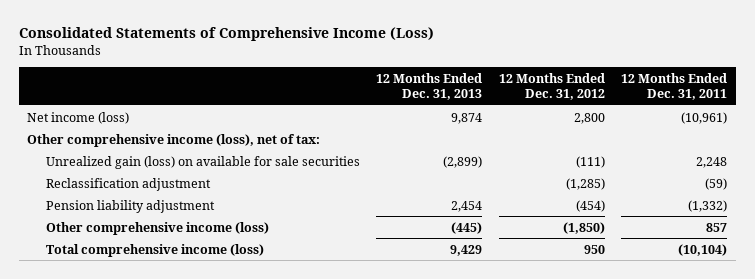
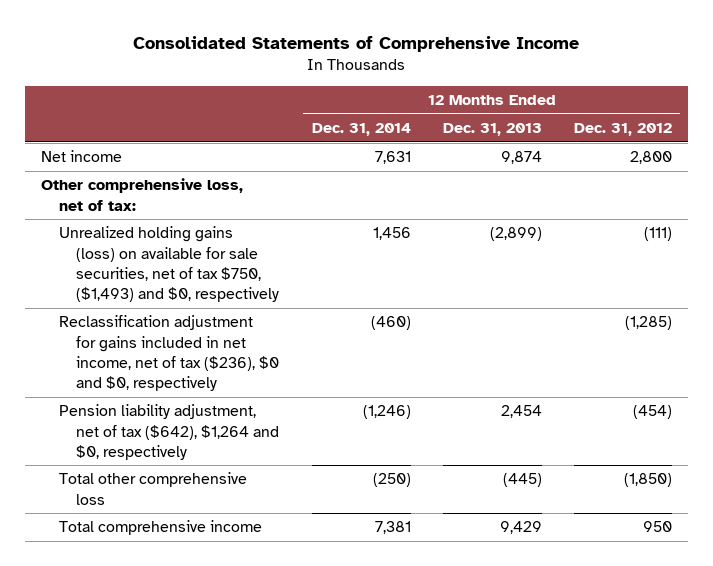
- Consolidated Statements of Comprehensive Income (Loss)
+ Consolidated Statements of Comprehensive Income
- | 12 Months Ended Dec. 31, 2013 | 12 Months Ended Dec. 31, 2012 | 12 Months Ended Dec. 31, 2011
+ | 12 Months Ended Dec. 31, 2014 | 12 Months Ended Dec. 31, 2013 | 12 Months Ended Dec. 31, 2012
- Net income (loss) | 9,874 | 2,800 | (10,961)
- Other comprehensive income (loss), net of tax:
- Unrealized gain (loss) on available for sale securities | (2,899) | (111) | 2,248
- Reclassification adjustment | | (1,285) | (59)
- Pension liability adjustment | 2,454 | (454) | (1,332)
- Other comprehensive income (loss) | (445) | (1,850) | 857
- Total comprehensive income (loss) | 9,429 | 950 | (10,104)
+ Net income | 7,631 | 9,874 | 2,800
+ Other comprehensive loss, net of tax:
+ Unrealized holding gains (loss) on available for sale securities, net of tax $750, ($1,493) and $0, respectively | 1,456 | (2,899) | (111)
+ Reclassification adjustment for gains included in net income, net of tax ($236), $0 and $0, respectively | (460) | | (1,285)
+ Pension liability adjustment, net of tax ($642), $1,264 and $0, respectively | (1,246) | 2,454 | (454)
+ Total other comprehensive loss | (250) | (445) | (1,850)
+ Total comprehensive income | 7,381 | 9,429 | 950

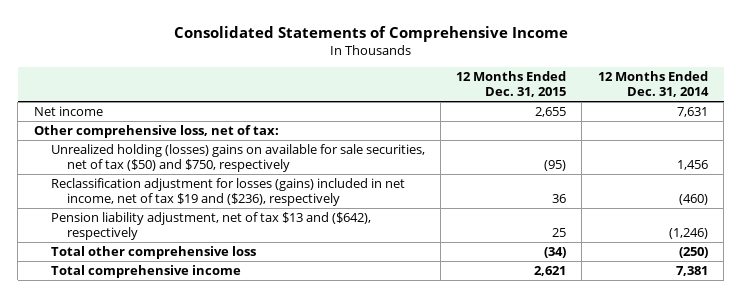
- | 12 Months Ended Dec. 31, 2014 | 12 Months Ended Dec. 31, 2013 | 12 Months Ended Dec. 31, 2012
+ | 12 Months Ended Dec. 31, 2015 | 12 Months Ended Dec. 31, 2014
- Unrealized holding gains (loss) on available for sale securities, net of tax $750, ($1,493) and $0, respectively | 1,456 | (2,899) | (111)
- Reclassification adjustment for gains included in net income, net of tax ($236), $0 and $0, respectively | (460) | | (1,285)
- Pension liability adjustment, net of tax ($642), $1,264 and $0, respectively | (1,246) | 2,454 | (454)
+ Unrealized holding (losses) gains on available for sale securities, net of tax ($50) and $750, respectively | (95) | 1,456
+ Reclassification adjustment for losses (gains) included in net income, net of tax $19 and ($236), respectively | 36 | (460)
+ Pension liability adjustment, net of tax $13 and ($642), respectively | 25 | (1,246)

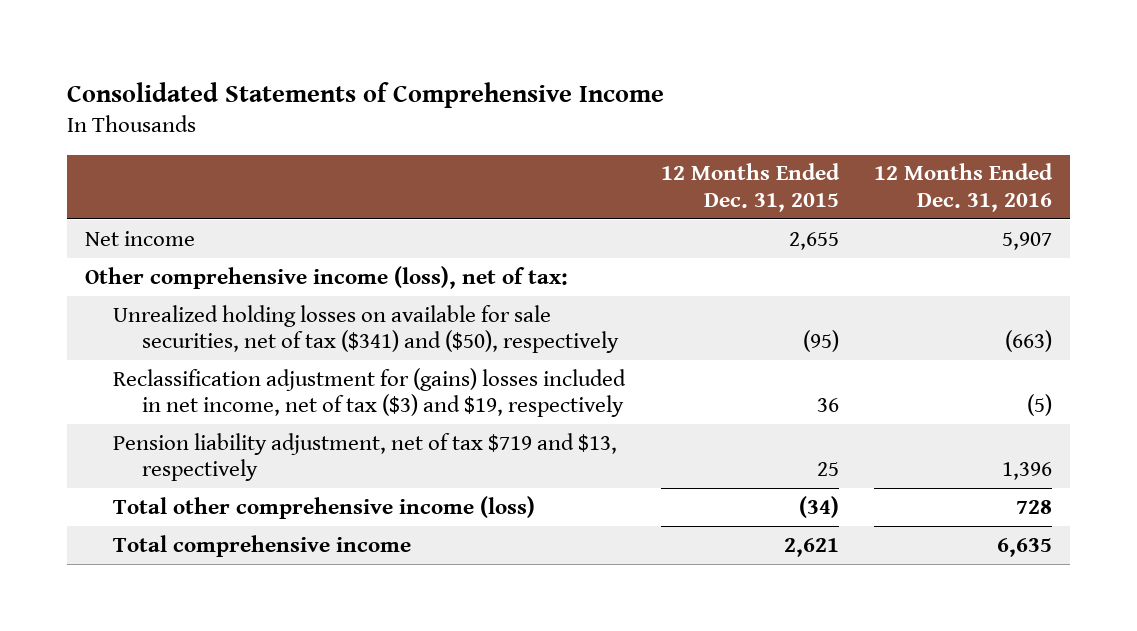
- | 12 Months Ended Dec. 31, 2015 | 12 Months Ended Dec. 31, 2014
+ | 12 Months Ended Dec. 31, 2015 | 12 Months Ended Dec. 31, 2016
- Other comprehensive loss, net of tax:
- Unrealized holding (losses) gains on available for sale securities, net of tax ($50) and $750, respectively | (95) | 1,456
- Reclassification adjustment for losses (gains) included in net income, net of tax $19 and ($236), respectively | 36 | (460)
- Pension liability adjustment, net of tax $13 and ($642), respectively | 25 | (1,246)
- Total other comprehensive loss | (34) | (250)
+ Other comprehensive income (loss), net of tax:
+ Unrealized holding losses on available for sale securities, net of tax ($341) and ($50), respectively | (95) | (663)
+ Reclassification adjustment for (gains) losses included in net income, net of tax ($3) and $19, respectively | 36 | (5)
+ Pension liability adjustment, net of tax $719 and $13, respectively | 25 | 1,396
+ Total other comprehensive income (loss) | (34) | 728

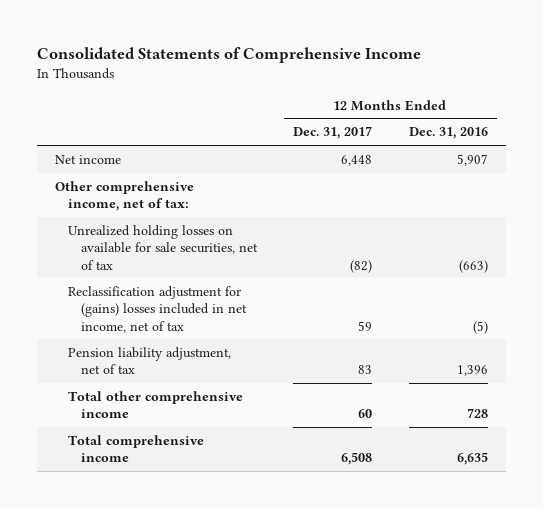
- | 12 Months Ended Dec. 31, 2015 | 12 Months Ended Dec. 31, 2016
+ | 12 Months Ended Dec. 31, 2017 | 12 Months Ended Dec. 31, 2016
- Other comprehensive income (loss), net of tax:
- Unrealized holding losses on available for sale securities, net of tax ($341) and ($50), respectively | (95) | (663)
- Reclassification adjustment for (gains) losses included in net income, net of tax ($3) and $19, respectively | 36 | (5)
- Pension liability adjustment, net of tax $719 and $13, respectively | 25 | 1,396
- Total other comprehensive income (loss) | (34) | 728
+ Other comprehensive income, net of tax:
+ Unrealized holding losses on available for sale securities, net of tax | (82) | (663)
+ Reclassification adjustment for (gains) losses included in net income, net of tax | 59 | (5)
+ Pension liability adjustment, net of tax | 83 | 1,396
+ Total other comprehensive income | 60 | 728

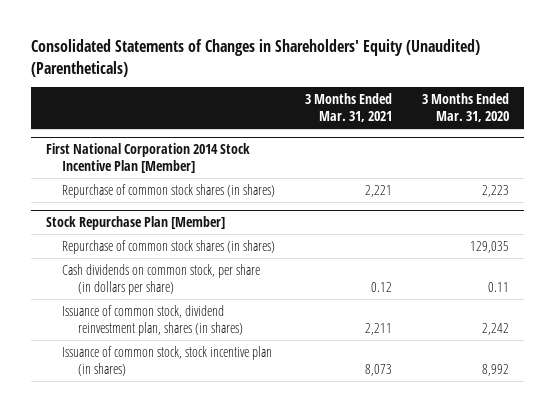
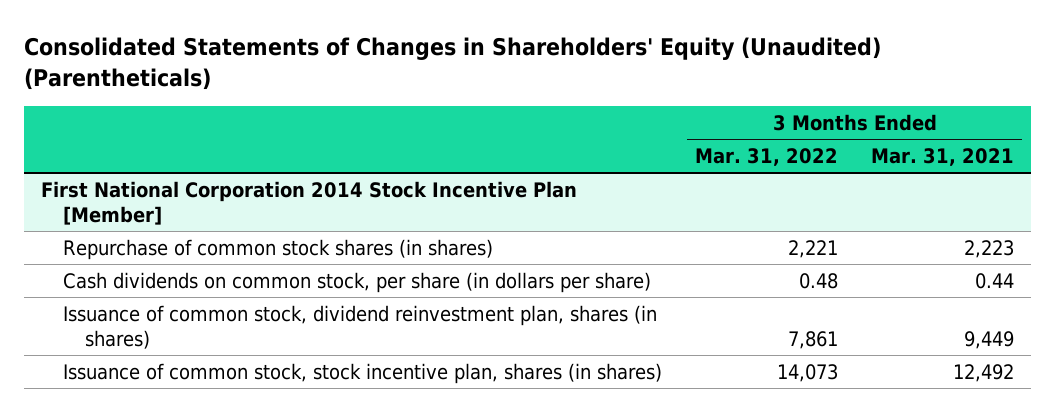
- | 3 Months Ended Mar. 31, 2021 | 3 Months Ended Mar. 31, 2020
+ | 3 Months Ended Mar. 31, 2022 | 3 Months Ended Mar. 31, 2021
@ First National Corporation 2014 Stock Incentive Plan [Member]
- Repurchase of common stock shares (in shares) | 2,221 | 2,223
- Stock Repurchase Plan [Member]
- Repurchase of common stock shares (in shares) | | 129,035
- Cash dividends on common stock, per share (in dollars per share) | 0.12 | 0.11
- Issuance of common stock, dividend reinvestment plan, shares (in shares) | 2,211 | 2,242
- Issuance of common stock, stock incentive plan (in shares) | 8,073 | 8,992
@ First National Corporation 2014 Stock Incentive Plan [Member]
+ Repurchase of common stock shares (in shares) | 2,221 | 2,223
+ Cash dividends on common stock, per share (in dollars per share) | 0.48 | 0.44
+ Issuance of common stock, dividend reinvestment plan, shares (in shares) | 7,861 | 9,449
+ Issuance of common stock, stock incentive plan, shares (in shares) | 14,073 | 12,492

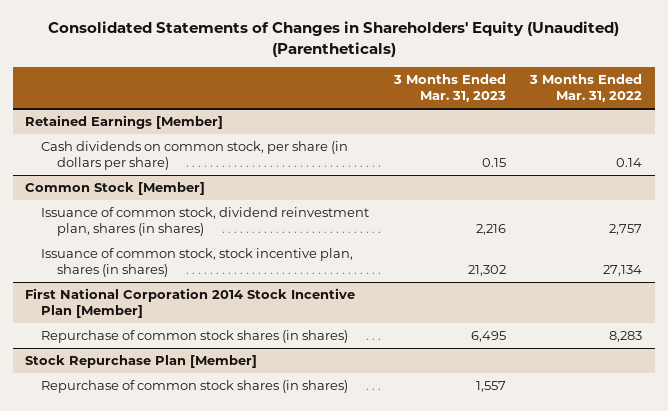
- | 3 Months Ended Mar. 31, 2022 | 3 Months Ended Mar. 31, 2021
+ | 3 Months Ended Mar. 31, 2023 | 3 Months Ended Mar. 31, 2022
+ Retained Earnings [Member]
+ Cash dividends on common stock, per share (in dollars per share) | 0.15 | 0.14
+ Common Stock [Member]
+ Issuance of common stock, dividend reinvestment plan, shares (in shares) | 2,216 | 2,757
+ Issuance of common stock, stock incentive plan, shares (in shares) | 21,302 | 27,134
@ First National Corporation 2014 Stock Incentive Plan [Member]
- Repurchase of common stock shares (in shares) | 2,221 | 2,223
- Cash dividends on common stock, per share (in dollars per share) | 0.48 | 0.44
- Issuance of common stock, dividend reinvestment plan, shares (in shares) | 7,861 | 9,449
- Issuance of common stock, stock incentive plan, shares (in shares) | 14,073 | 12,492
+ Repurchase of common stock shares (in shares) | 6,495 | 8,283
+ Stock Repurchase Plan [Member]
+ Repurchase of common stock shares (in shares) | 1,557 |

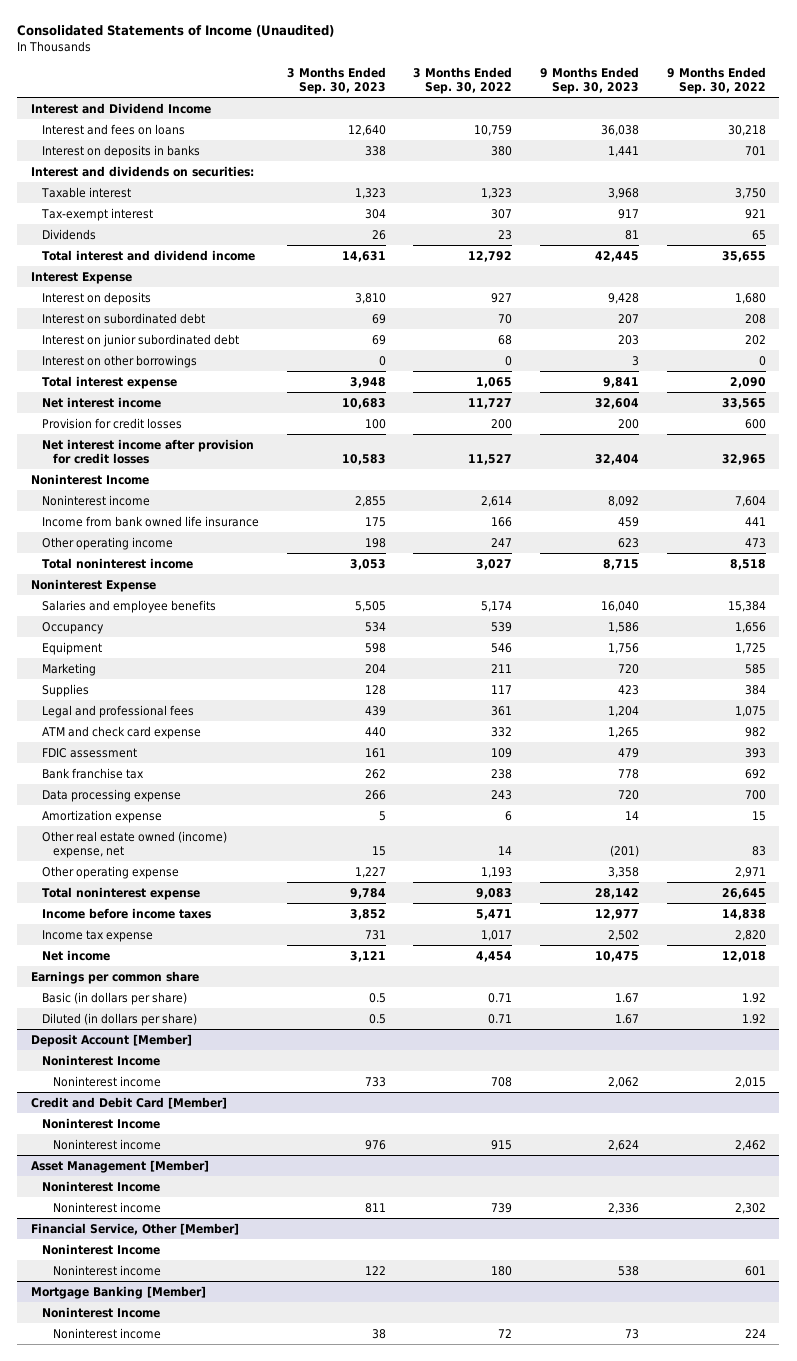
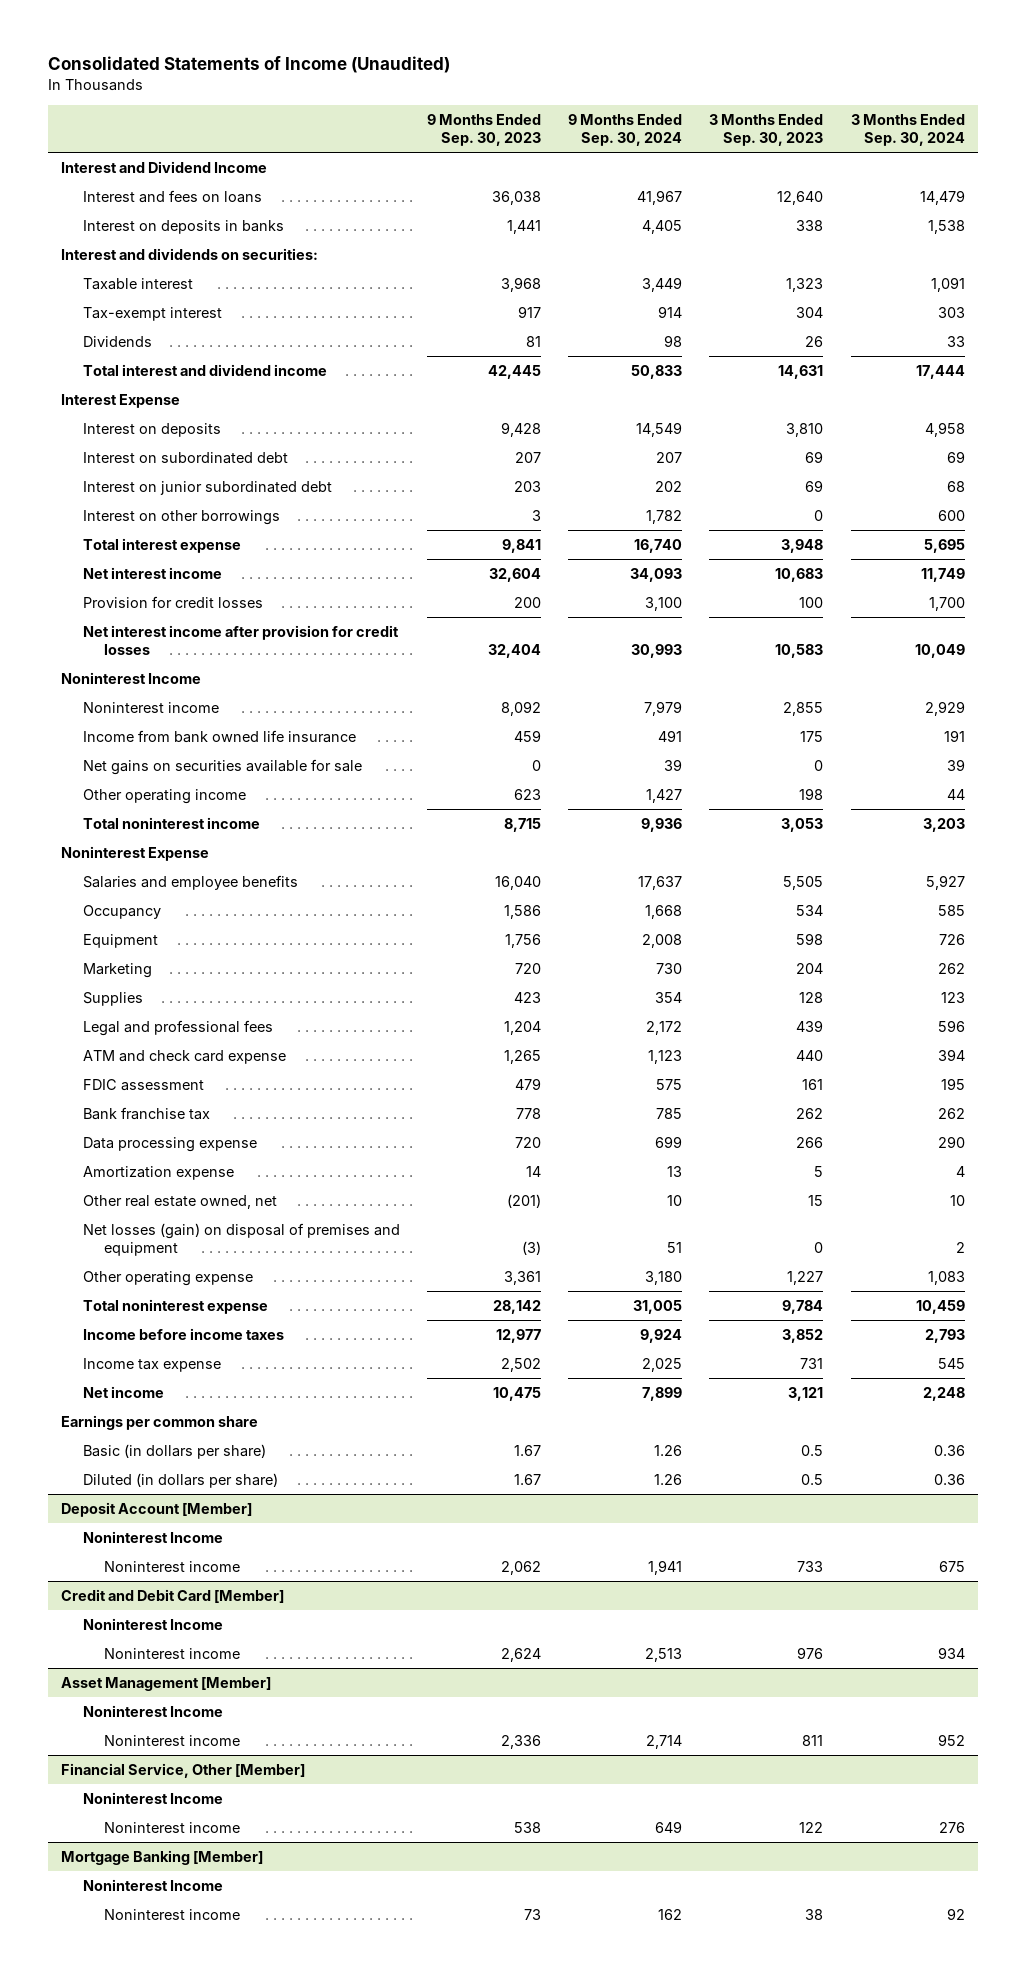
- | 3 Months Ended Sep. 30, 2023 | 3 Months Ended Sep. 30, 2022 | 9 Months Ended Sep. 30, 2023 | 9 Months Ended Sep. 30, 2022
+ | 9 Months Ended Sep. 30, 2023 | 9 Months Ended Sep. 30, 2024 | 3 Months Ended Sep. 30, 2023 | 3 Months Ended Sep. 30, 2024
+ Net gains on securities available for sale | 0 | 39 | 0 | 39
- Other real estate owned (income) expense, net | 15 | 14 | (201) | 83
- Other operating expense | 1,227 | 1,193 | 3,358 | 2,971
+ Other real estate owned, net | (201) | 10 | 15 | 10
+ Net losses (gain) on disposal of premises and equipment | (3) | 51 | 0 | 2
+ Other operating expense | 3,361 | 3,180 | 1,227 | 1,083

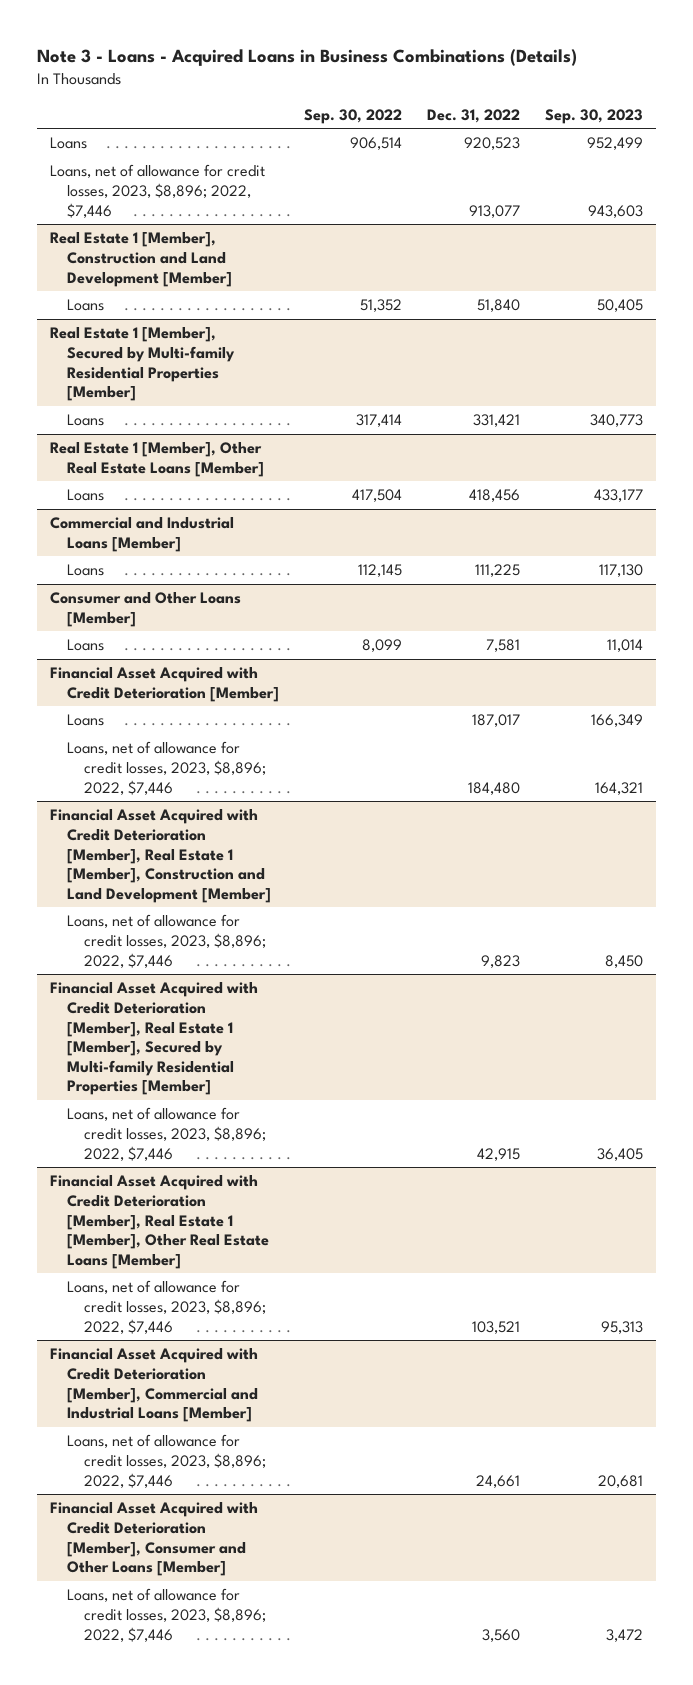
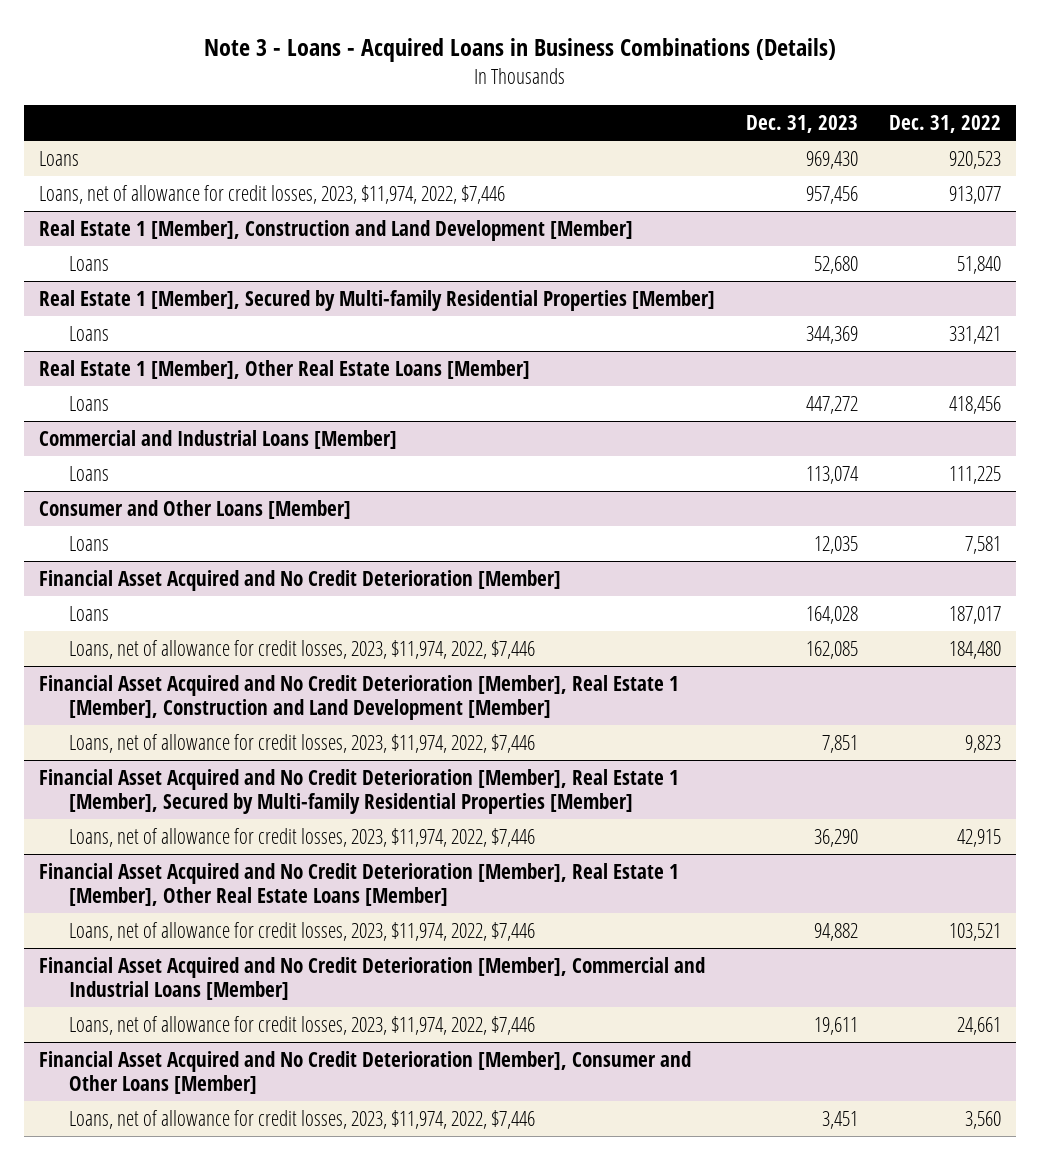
- | Sep. 30, 2022 | Dec. 31, 2022 | Sep. 30, 2023
+ | Dec. 31, 2023 | Dec. 31, 2022
- Loans, net of allowance for credit losses, 2023, $8,896; 2022, $7,446 | | 913,077 | 943,603
+ Loans, net of allowance for credit losses, 2023, $11,974, 2022, $7,446 | 957,456 | 913,077
- Financial Asset Acquired with Credit Deterioration [Member]
+ Financial Asset Acquired and No Credit Deterioration [Member]
- Loans, net of allowance for credit losses, 2023, $8,896; 2022, $7,446 | | 184,480 | 164,321
- Financial Asset Acquired with Credit Deterioration [Member], Real Estate 1 [Member], Construction and Land Development [Member]
- Loans, net of allowance for credit losses, 2023, $8,896; 2022, $7,446 | | 9,823 | 8,450
- Financial Asset Acquired with Credit Deterioration [Member], Real Estate 1 [Member], Secured by Multi-family Residential Properties [Member]
- Loans, net of allowance for credit losses, 2023, $8,896; 2022, $7,446 | | 42,915 | 36,405
- Financial Asset Acquired with Credit Deterioration [Member], Real Estate 1 [Member], Other Real Estate Loans [Member]
- Loans, net of allowance for credit losses, 2023, $8,896; 2022, $7,446 | | 103,521 | 95,313
- Financial Asset Acquired with Credit Deterioration [Member], Commercial and Industrial Loans [Member]
- Loans, net of allowance for credit losses, 2023, $8,896; 2022, $7,446 | | 24,661 | 20,681
- Financial Asset Acquired with Credit Deterioration [Member], Consumer and Other Loans [Member]
- Loans, net of allowance for credit losses, 2023, $8,896; 2022, $7,446 | | 3,560 | 3,472
+ Loans, net of allowance for credit losses, 2023, $11,974, 2022, $7,446 | 162,085 | 184,480
+ Financial Asset Acquired and No Credit Deterioration [Member], Real Estate 1 [Member], Construction and Land Development [Member]
+ Loans, net of allowance for credit losses, 2023, $11,974, 2022, $7,446 | 7,851 | 9,823
+ Financial Asset Acquired and No Credit Deterioration [Member], Real Estate 1 [Member], Secured by Multi-family Residential Properties [Member]
+ Loans, net of allowance for credit losses, 2023, $11,974, 2022, $7,446 | 36,290 | 42,915
+ Financial Asset Acquired and No Credit Deterioration [Member], Real Estate 1 [Member], Other Real Estate Loans [Member]
+ Loans, net of allowance for credit losses, 2023, $11,974, 2022, $7,446 | 94,882 | 103,521
+ Financial Asset Acquired and No Credit Deterioration [Member], Commercial and Industrial Loans [Member]
+ Loans, net of allowance for credit losses, 2023, $11,974, 2022, $7,446 | 19,611 | 24,661
+ Financial Asset Acquired and No Credit Deterioration [Member], Consumer and Other Loans [Member]
+ Loans, net of allowance for credit losses, 2023, $11,974, 2022, $7,446 | 3,451 | 3,560

